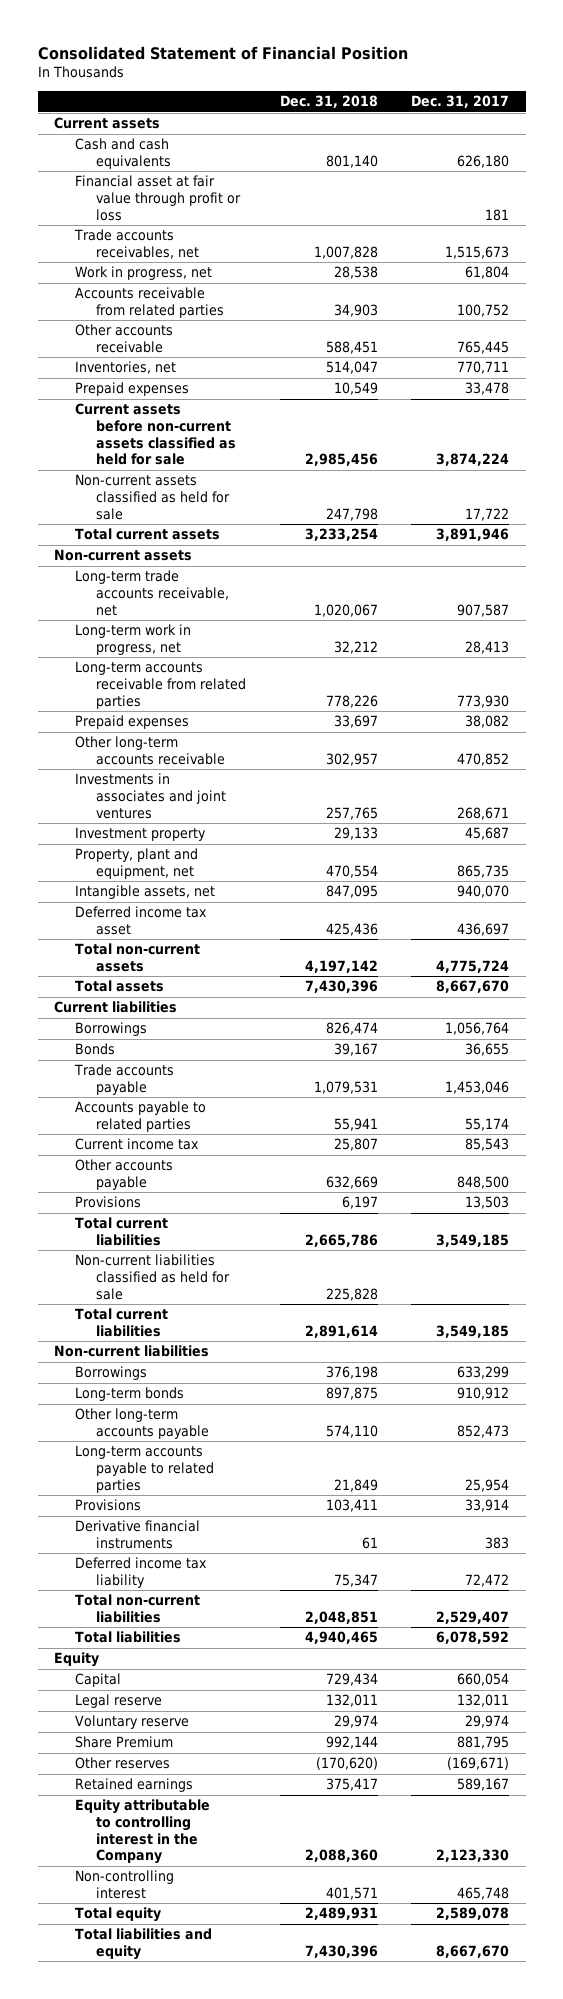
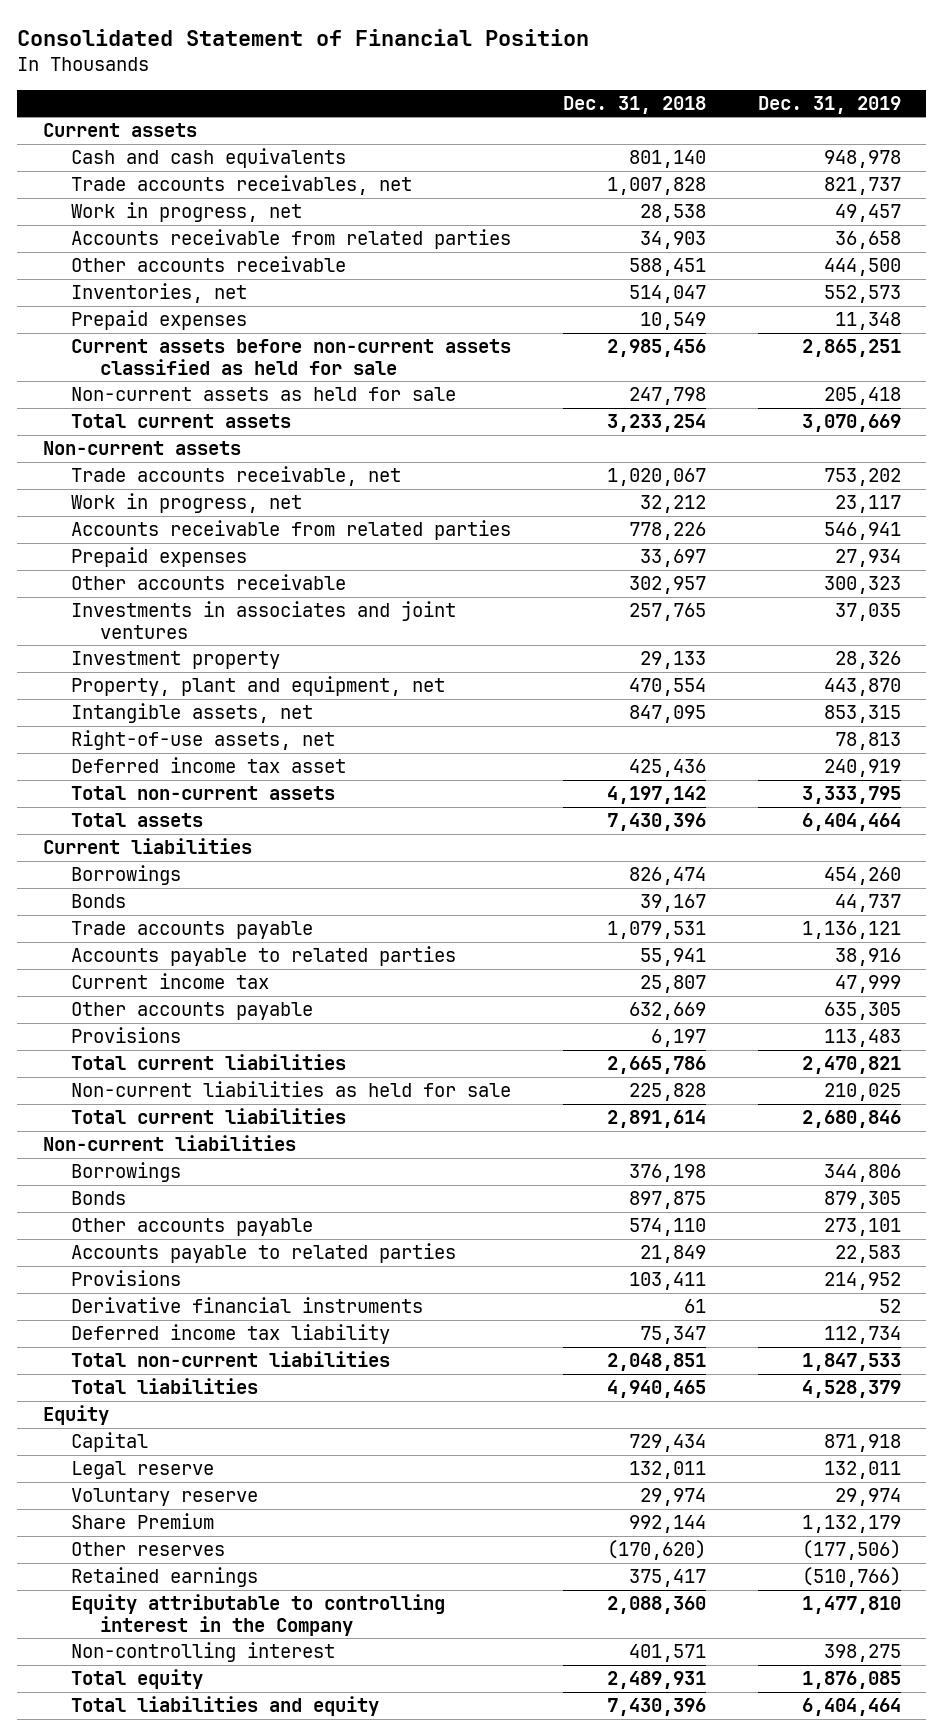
- | Dec. 31, 2018 | Dec. 31, 2017
+ | Dec. 31, 2018 | Dec. 31, 2019
- Financial asset at fair value through profit or loss | | 181
- Non-current assets classified as held for sale | 247,798 | 17,722
+ Non-current assets as held for sale | 247,798 | 205,418
- Long-term trade accounts receivable, net | 1,020,067 | 907,587
- Long-term work in progress, net | 32,212 | 28,413
- Long-term accounts receivable from related parties | 778,226 | 773,930
+ Trade accounts receivable, net | 1,020,067 | 753,202
+ Work in progress, net | 32,212 | 23,117
+ Accounts receivable from related parties | 778,226 | 546,941
- Other long-term accounts receivable | 302,957 | 470,852
+ Other accounts receivable | 302,957 | 300,323
+ Right-of-use assets, net | | 78,813
- Non-current liabilities classified as held for sale | 225,828 |
+ Non-current liabilities as held for sale | 225,828 | 210,025
- Long-term bonds | 897,875 | 910,912
- Other long-term accounts payable | 574,110 | 852,473
- Long-term accounts payable to related parties | 21,849 | 25,954
+ Bonds | 897,875 | 879,305
+ Other accounts payable | 574,110 | 273,101
+ Accounts payable to related parties | 21,849 | 22,583

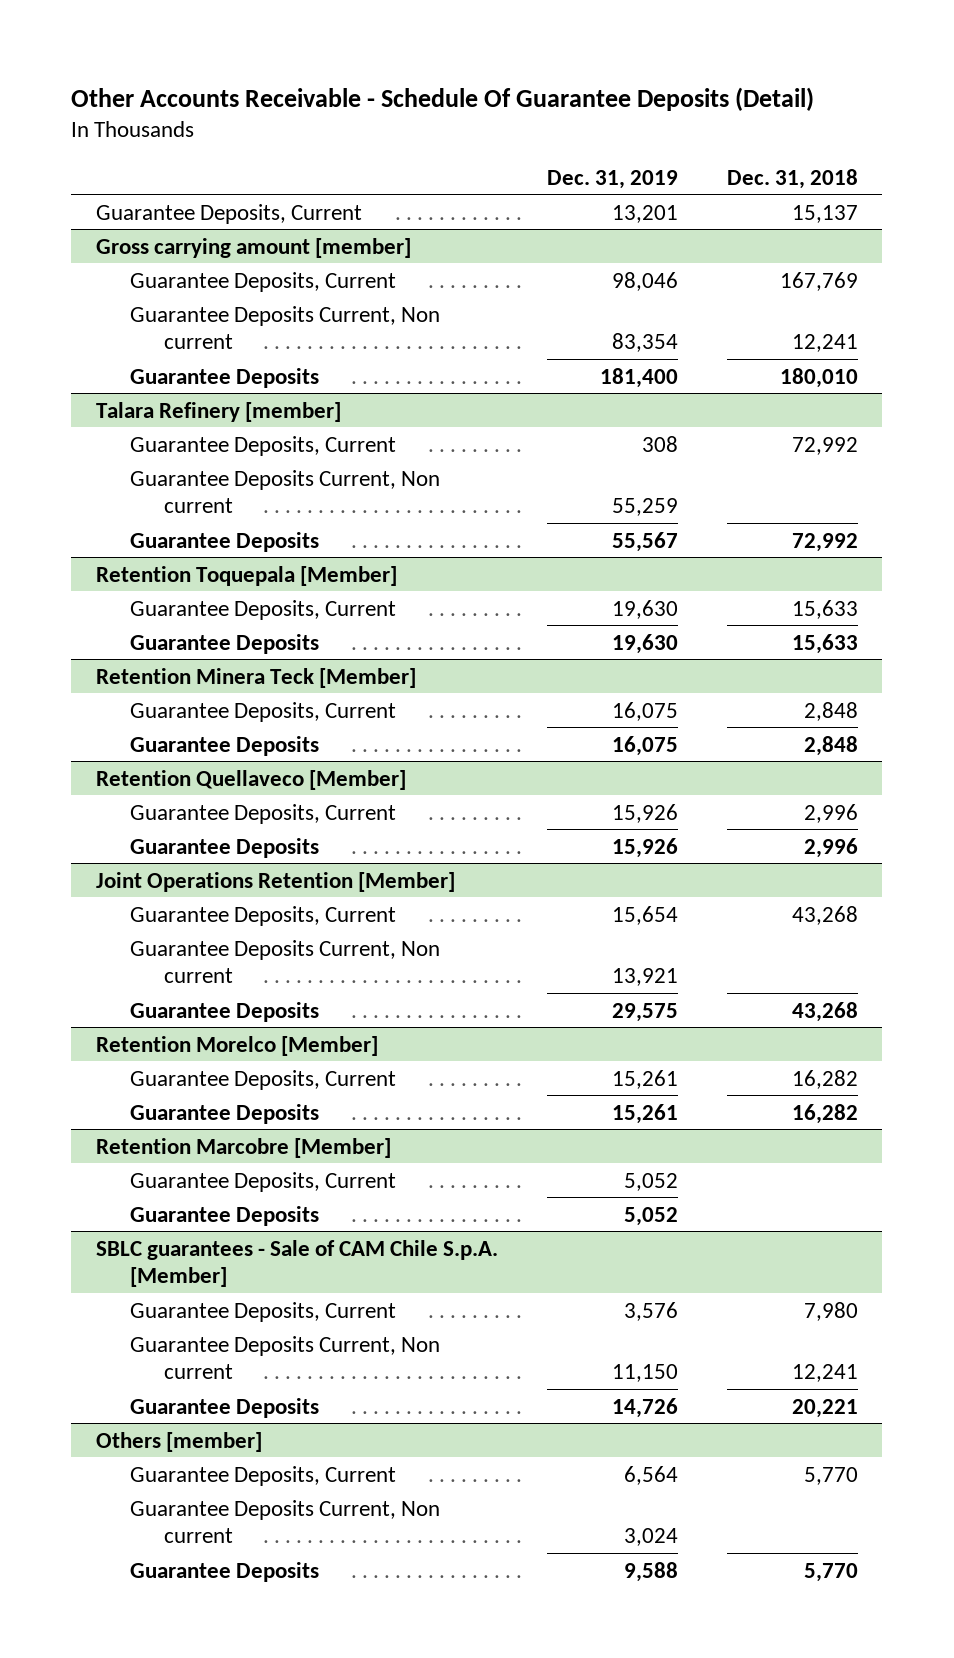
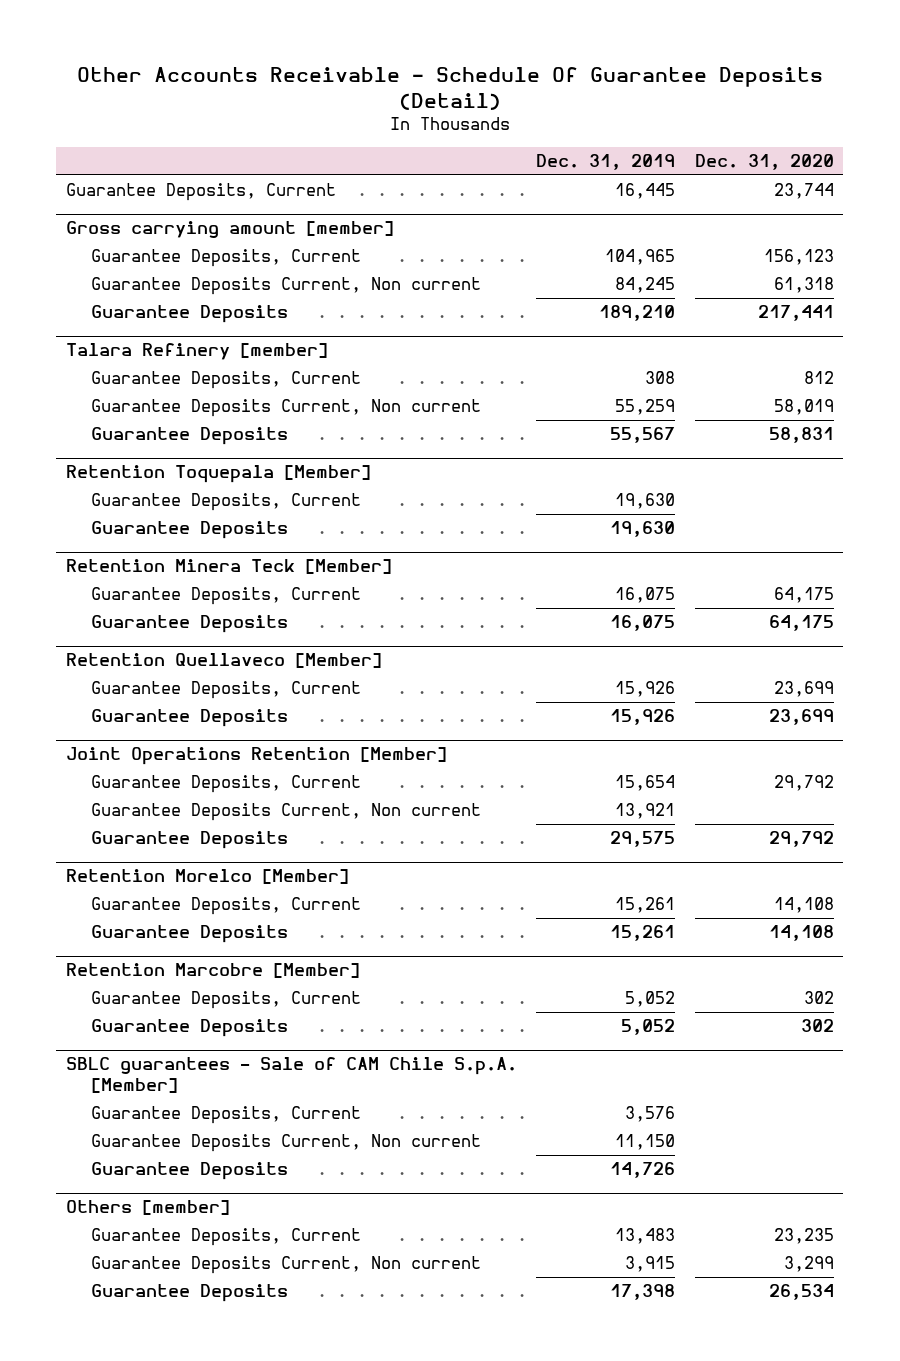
- | Dec. 31, 2019 | Dec. 31, 2018
+ | Dec. 31, 2019 | Dec. 31, 2020
- Guarantee Deposits, Current | 13,201 | 15,137
+ Guarantee Deposits, Current | 16,445 | 23,744
@ Gross carrying amount [member]
- Guarantee Deposits, Current | 98,046 | 167,769
- Guarantee Deposits Current, Non current | 83,354 | 12,241
- Guarantee Deposits | 181,400 | 180,010
+ Guarantee Deposits, Current | 104,965 | 156,123
+ Guarantee Deposits Current, Non current | 84,245 | 61,318
+ Guarantee Deposits | 189,210 | 217,441
@ Others [member]
- Guarantee Deposits, Current | 6,564 | 5,770
- Guarantee Deposits Current, Non current | 3,024 |
- Guarantee Deposits | 9,588 | 5,770
+ Guarantee Deposits, Current | 13,483 | 23,235
+ Guarantee Deposits Current, Non current | 3,915 | 3,299
+ Guarantee Deposits | 17,398 | 26,534

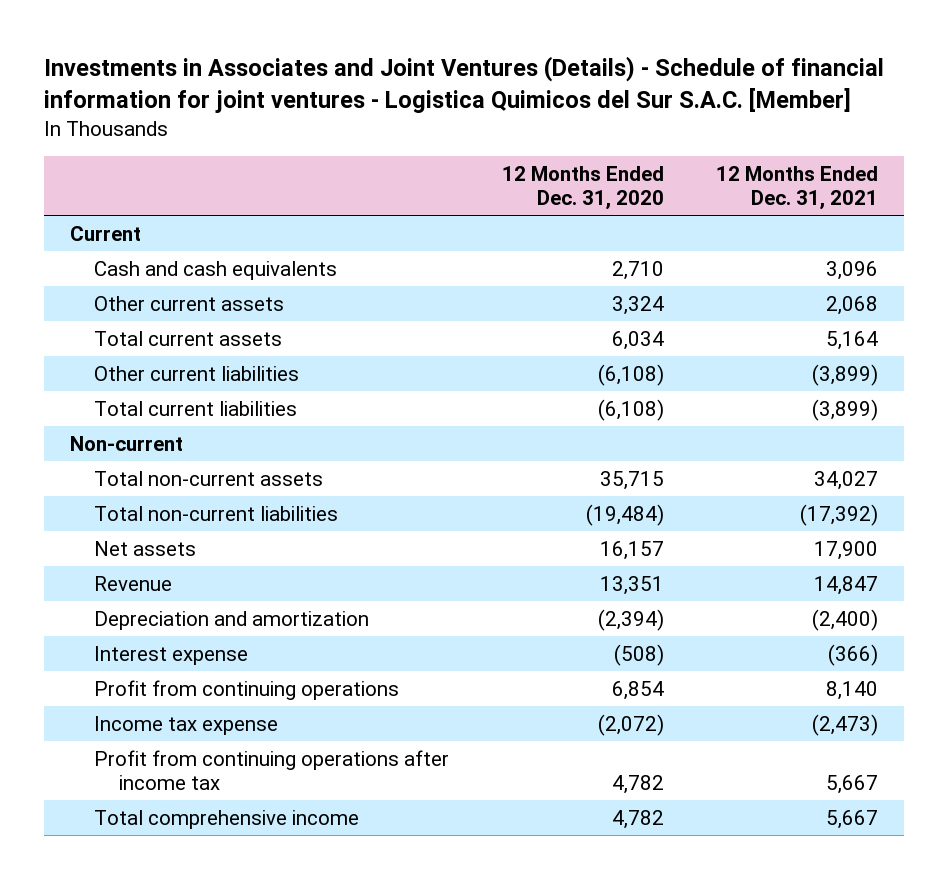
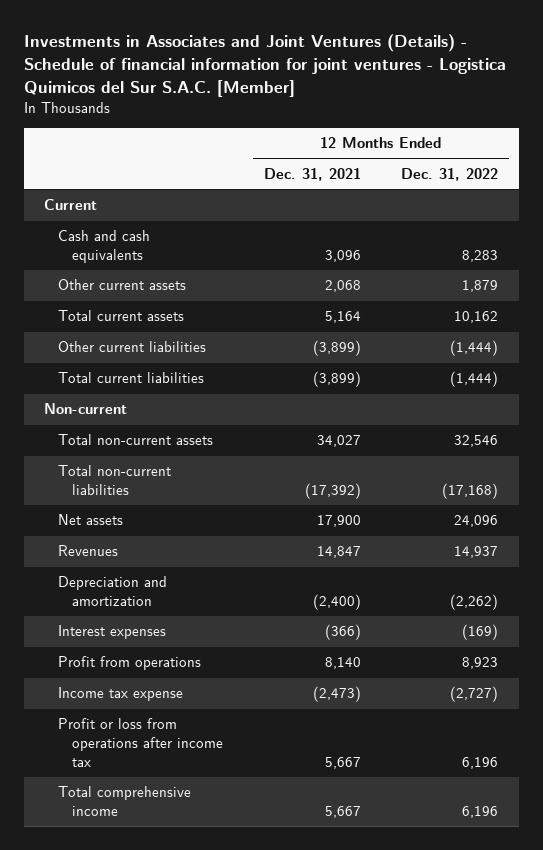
- | 12 Months Ended Dec. 31, 2020 | 12 Months Ended Dec. 31, 2021
+ | 12 Months Ended Dec. 31, 2021 | 12 Months Ended Dec. 31, 2022
- Revenue | 13,351 | 14,847
+ Revenues | 14,847 | 14,937
- Interest expense | (508) | (366)
- Profit from continuing operations | 6,854 | 8,140
+ Interest expenses | (366) | (169)
+ Profit from operations | 8,140 | 8,923
- Profit from continuing operations after income tax | 4,782 | 5,667
+ Profit or loss from operations after income tax | 5,667 | 6,196

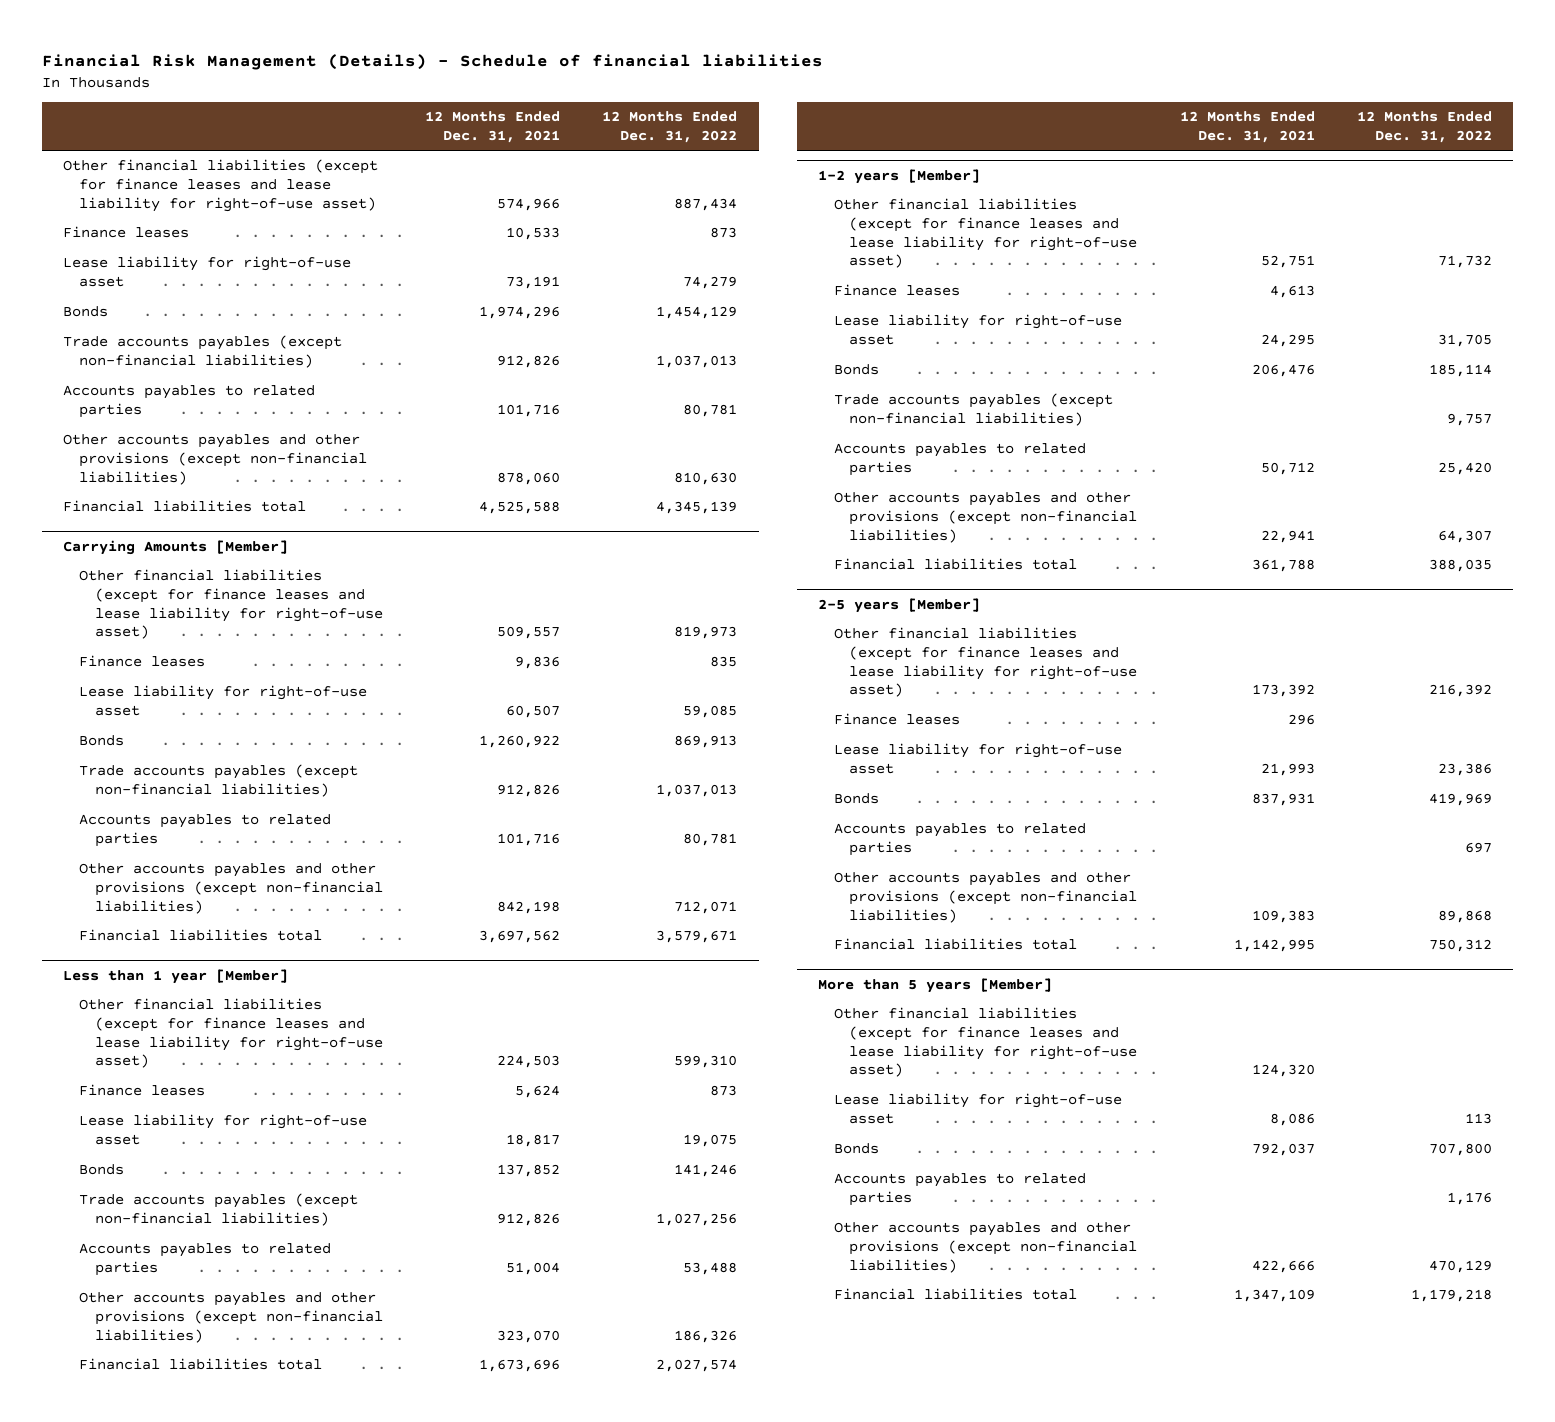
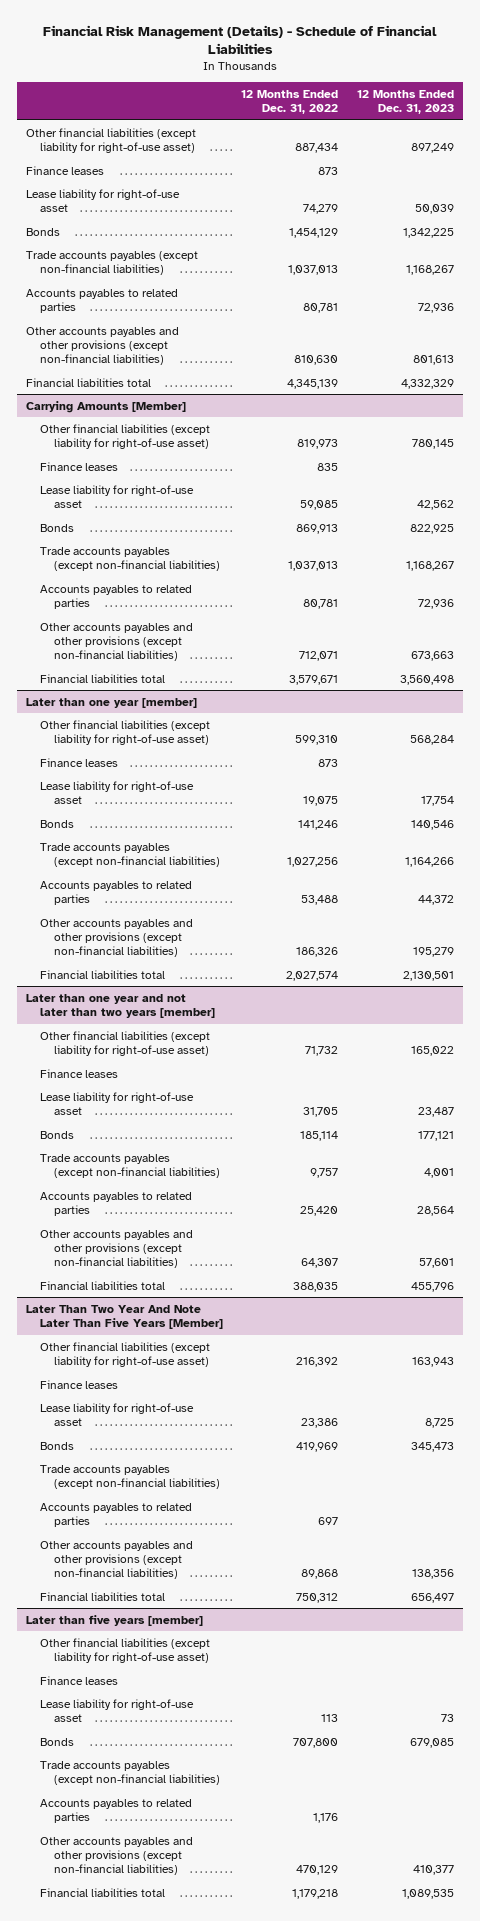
- Financial Risk Management (Details) - Schedule of financial liabilities
+ Financial Risk Management (Details) - Schedule of Financial Liabilities
- | 12 Months Ended Dec. 31, 2021 | 12 Months Ended Dec. 31, 2022
+ | 12 Months Ended Dec. 31, 2022 | 12 Months Ended Dec. 31, 2023
- Other financial liabilities (except for finance leases and lease liability for right-of-use asset) | 574,966 | 887,434
+ Other financial liabilities (except liability for right-of-use asset) | 887,434 | 897,249
@ Carrying Amounts [Member]
- Other financial liabilities (except for finance leases and lease liability for right-of-use asset) | 509,557 | 819,973
+ Other financial liabilities (except liability for right-of-use asset) | 819,973 | 780,145
- Less than 1 year [Member]
- Other financial liabilities (except for finance leases and lease liability for right-of-use asset) | 224,503 | 599,310
+ Later than one year [member]
+ Other financial liabilities (except liability for right-of-use asset) | 599,310 | 568,284
- 1-2 years [Member]
- Other financial liabilities (except for finance leases and lease liability for right-of-use asset) | 52,751 | 71,732
+ Later than one year and not later than two years [member]
+ Other financial liabilities (except liability for right-of-use asset) | 71,732 | 165,022
- 2-5 years [Member]
- Other financial liabilities (except for finance leases and lease liability for right-of-use asset) | 173,392 | 216,392
+ Later Than Two Year And Note Later Than Five Years [Member]
+ Other financial liabilities (except liability for right-of-use asset) | 216,392 | 163,943
+ Trade accounts payables (except non-financial liabilities)
- More than 5 years [Member]
- Other financial liabilities (except for finance leases and lease liability for right-of-use asset) | 124,320 |
+ Later than five years [member]
+ Other financial liabilities (except liability for right-of-use asset)
+ Finance leases
+ Trade accounts payables (except non-financial liabilities)

